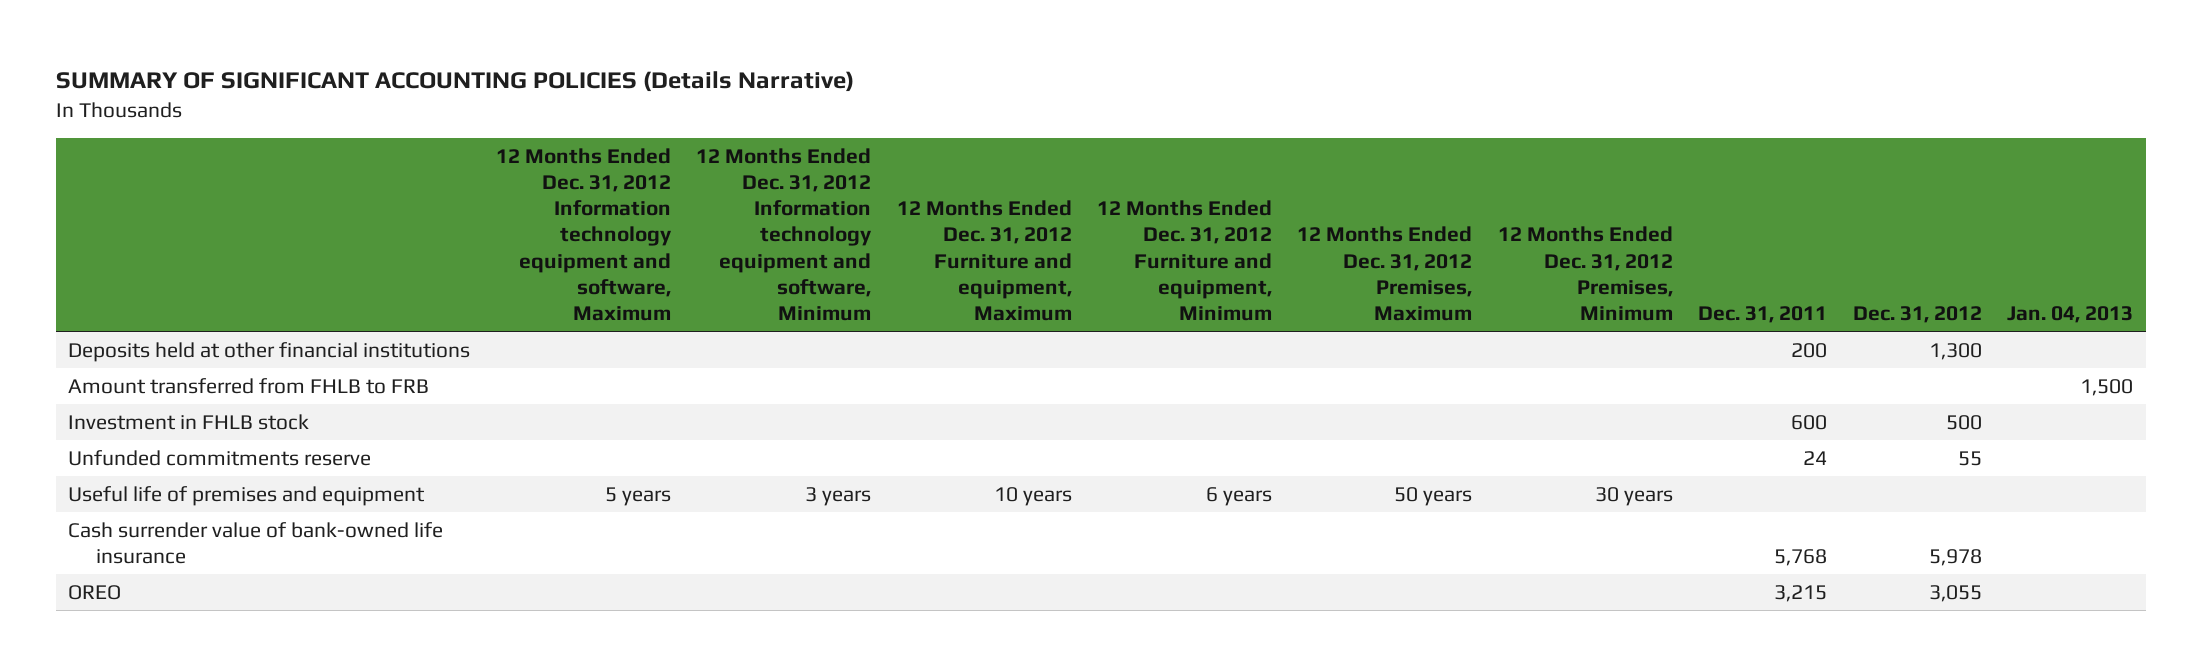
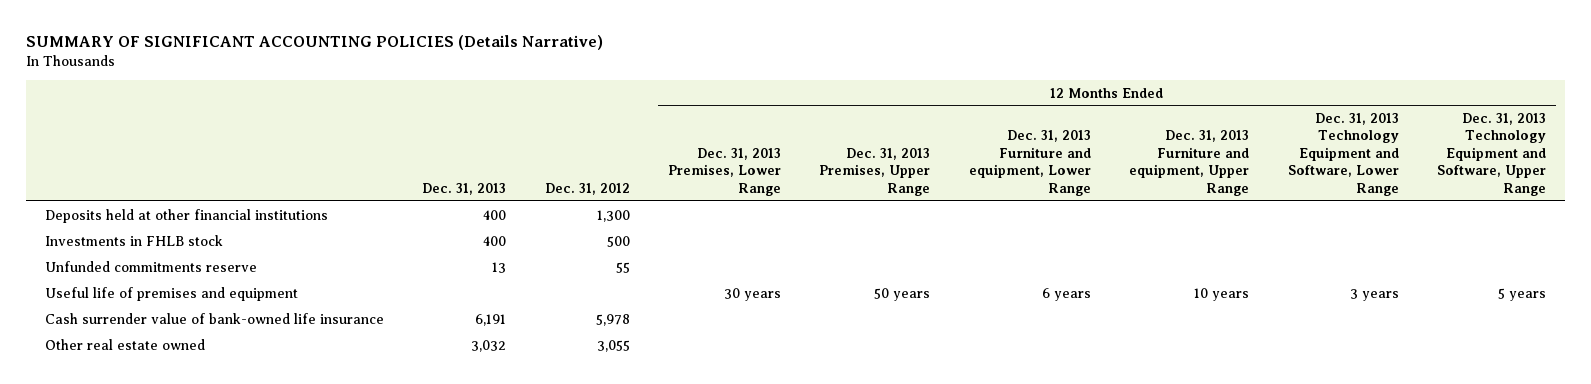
- | 12 Months Ended Dec. 31, 2012 Information technology equipment and software, Maximum | 12 Months Ended Dec. 31, 2012 Information technology equipment and software, Minimum | 12 Months Ended Dec. 31, 2012 Furniture and equipment, Maximum | 12 Months Ended Dec. 31, 2012 Furniture and equipment, Minimum | 12 Months Ended Dec. 31, 2012 Premises, Maximum | 12 Months Ended Dec. 31, 2012 Premises, Minimum | Dec. 31, 2011 | Dec. 31, 2012 | Jan. 04, 2013
+ | Dec. 31, 2013 | Dec. 31, 2012 | 12 Months Ended Dec. 31, 2013 Premises, Lower Range | 12 Months Ended Dec. 31, 2013 Premises, Upper Range | 12 Months Ended Dec. 31, 2013 Furniture and equipment, Lower Range | 12 Months Ended Dec. 31, 2013 Furniture and equipment, Upper Range | 12 Months Ended Dec. 31, 2013 Technology Equipment and Software, Lower Range | 12 Months Ended Dec. 31, 2013 Technology Equipment and Software, Upper Range
- Amount transferred from FHLB to FRB | | | | | | | | | 1,500
- Investment in FHLB stock | | | | | | | 600 | 500 |
+ Investments in FHLB stock | 400 | 500 | | | | | |
- OREO | | | | | | | 3,215 | 3,055 |
+ Other real estate owned | 3,032 | 3,055 | | | | | |

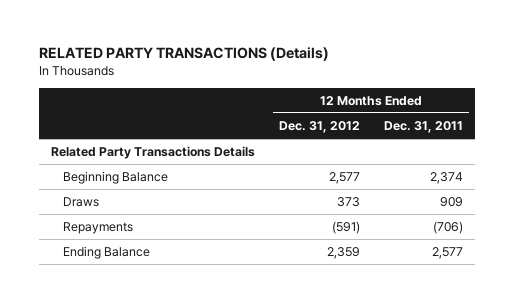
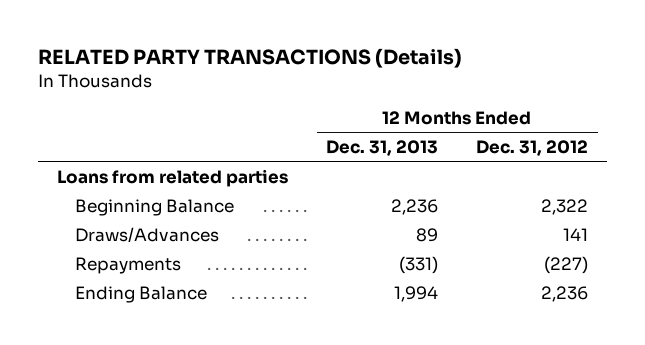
- | 12 Months Ended Dec. 31, 2012 | 12 Months Ended Dec. 31, 2011
+ | 12 Months Ended Dec. 31, 2013 | 12 Months Ended Dec. 31, 2012
- Related Party Transactions Details
- Beginning Balance | 2,577 | 2,374
- Draws | 373 | 909
- Repayments | (591) | (706)
- Ending Balance | 2,359 | 2,577
+ Loans from related parties
+ Beginning Balance | 2,236 | 2,322
+ Draws/Advances | 89 | 141
+ Repayments | (331) | (227)
+ Ending Balance | 1,994 | 2,236

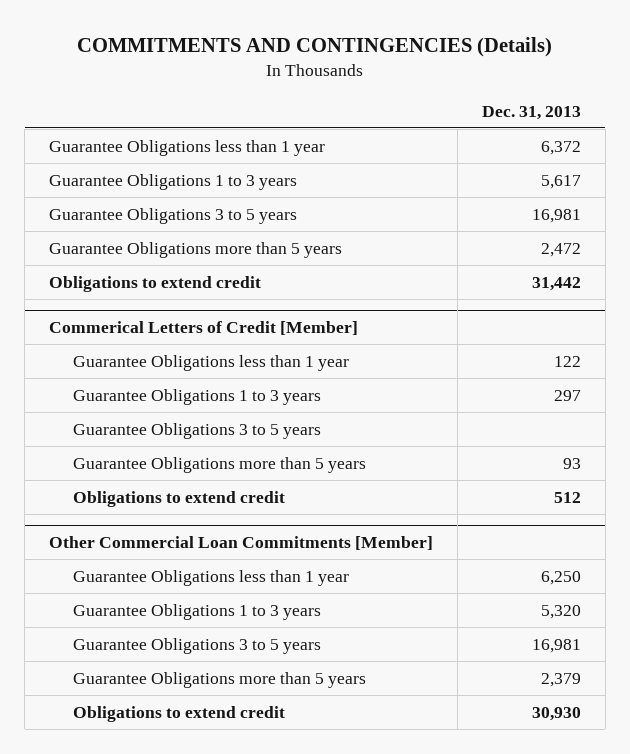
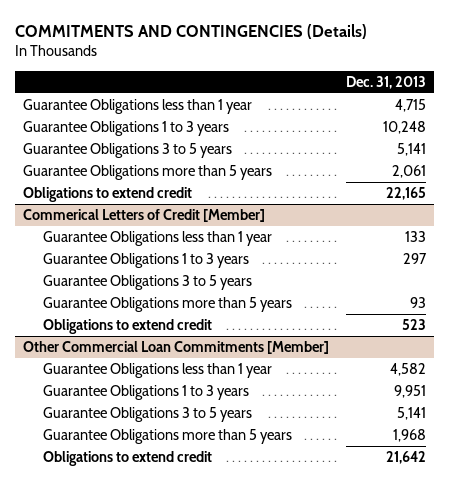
- Guarantee Obligations less than 1 year | 6,372
- Guarantee Obligations 1 to 3 years | 5,617
- Guarantee Obligations 3 to 5 years | 16,981
- Guarantee Obligations more than 5 years | 2,472
- Obligations to extend credit | 31,442
+ Guarantee Obligations less than 1 year | 4,715
+ Guarantee Obligations 1 to 3 years | 10,248
+ Guarantee Obligations 3 to 5 years | 5,141
+ Guarantee Obligations more than 5 years | 2,061
+ Obligations to extend credit | 22,165
@ Commerical Letters of Credit [Member]
- Guarantee Obligations less than 1 year | 122
+ Guarantee Obligations less than 1 year | 133
- Obligations to extend credit | 512
+ Obligations to extend credit | 523
@ Other Commercial Loan Commitments [Member]
- Guarantee Obligations less than 1 year | 6,250
- Guarantee Obligations 1 to 3 years | 5,320
- Guarantee Obligations 3 to 5 years | 16,981
- Guarantee Obligations more than 5 years | 2,379
- Obligations to extend credit | 30,930
+ Guarantee Obligations less than 1 year | 4,582
+ Guarantee Obligations 1 to 3 years | 9,951
+ Guarantee Obligations 3 to 5 years | 5,141
+ Guarantee Obligations more than 5 years | 1,968
+ Obligations to extend credit | 21,642

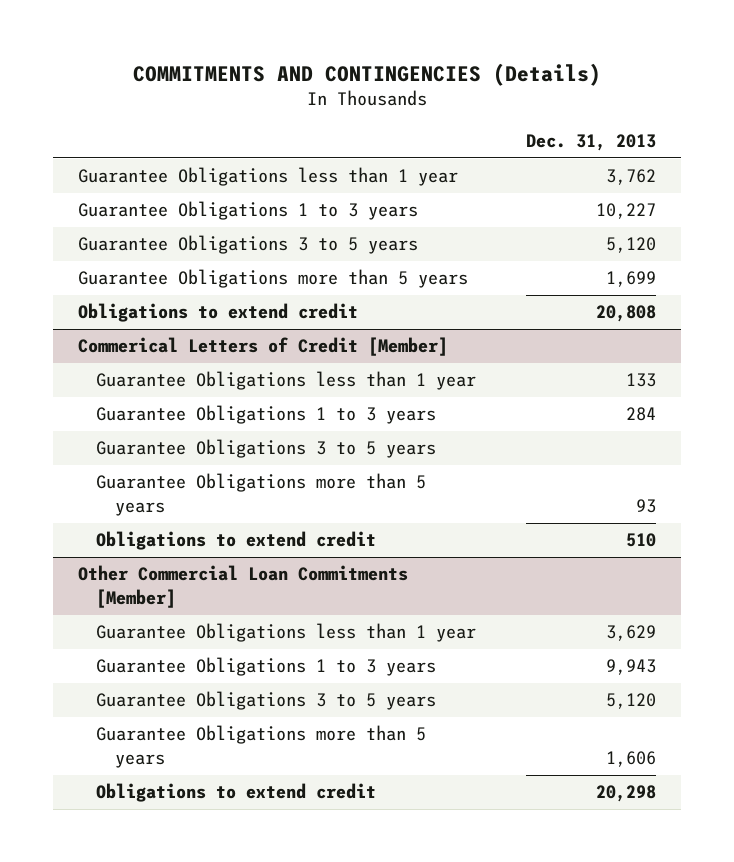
- Guarantee Obligations less than 1 year | 4,715
- Guarantee Obligations 1 to 3 years | 10,248
- Guarantee Obligations 3 to 5 years | 5,141
- Guarantee Obligations more than 5 years | 2,061
- Obligations to extend credit | 22,165
+ Guarantee Obligations less than 1 year | 3,762
+ Guarantee Obligations 1 to 3 years | 10,227
+ Guarantee Obligations 3 to 5 years | 5,120
+ Guarantee Obligations more than 5 years | 1,699
+ Obligations to extend credit | 20,808
@ Commerical Letters of Credit [Member]
- Guarantee Obligations 1 to 3 years | 297
+ Guarantee Obligations 1 to 3 years | 284
- Obligations to extend credit | 523
+ Obligations to extend credit | 510
@ Other Commercial Loan Commitments [Member]
- Guarantee Obligations less than 1 year | 4,582
- Guarantee Obligations 1 to 3 years | 9,951
- Guarantee Obligations 3 to 5 years | 5,141
- Guarantee Obligations more than 5 years | 1,968
- Obligations to extend credit | 21,642
+ Guarantee Obligations less than 1 year | 3,629
+ Guarantee Obligations 1 to 3 years | 9,943
+ Guarantee Obligations 3 to 5 years | 5,120
+ Guarantee Obligations more than 5 years | 1,606
+ Obligations to extend credit | 20,298

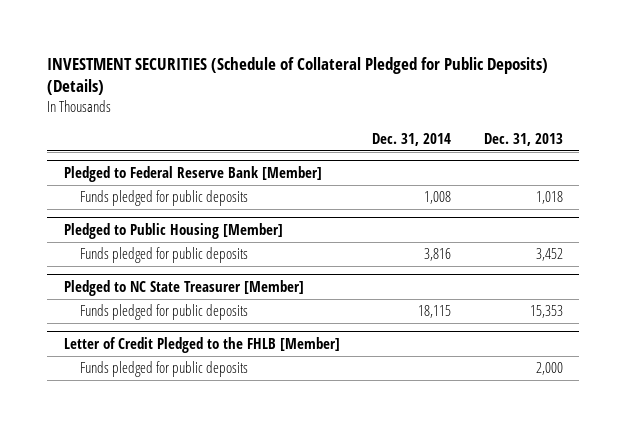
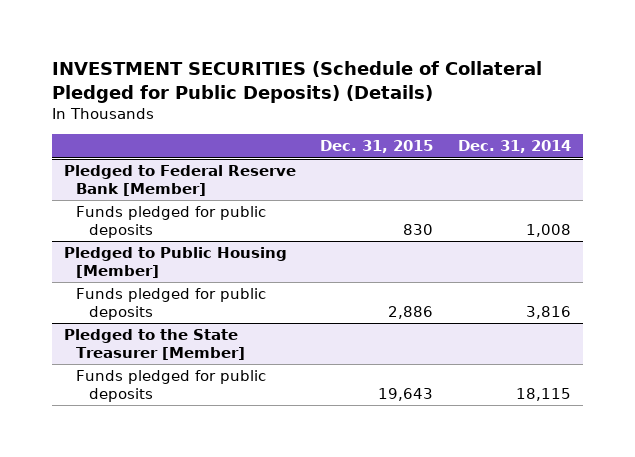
- | Dec. 31, 2014 | Dec. 31, 2013
+ | Dec. 31, 2015 | Dec. 31, 2014
- Pledged to NC State Treasurer [Member]
+ Pledged to the State Treasurer [Member]
- Letter of Credit Pledged to the FHLB [Member]
- Funds pledged for public deposits | | 2,000

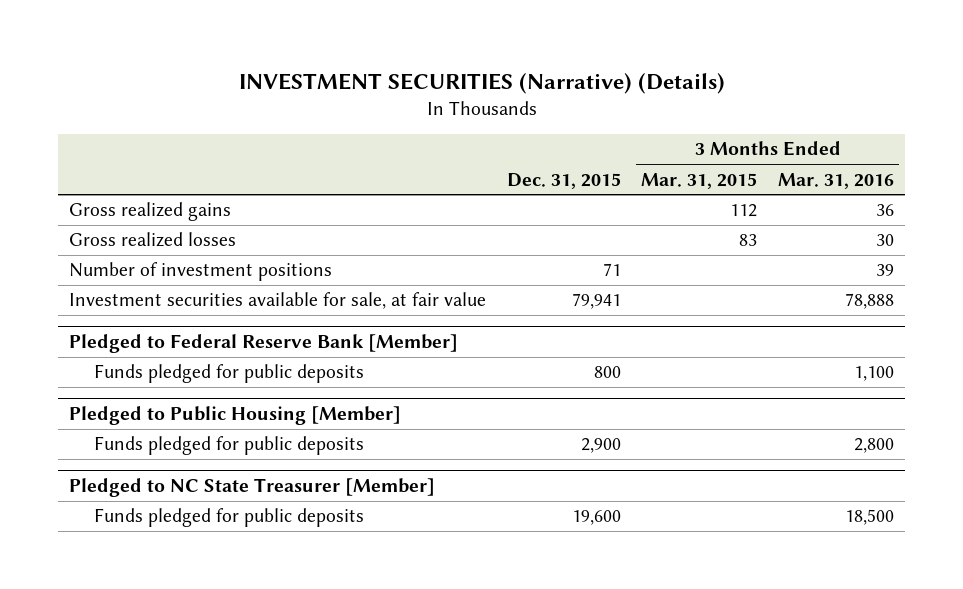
- INVESTMENT SECURITIES (Schedule of Collateral Pledged for Public Deposits) (Details)
+ INVESTMENT SECURITIES (Narrative) (Details)
- | Dec. 31, 2015 | Dec. 31, 2014
+ | Dec. 31, 2015 | 3 Months Ended Mar. 31, 2015 | 3 Months Ended Mar. 31, 2016
+ Gross realized gains | | 112 | 36
+ Gross realized losses | | 83 | 30
+ Number of investment positions | 71 | | 39
+ Investment securities available for sale, at fair value | 79,941 | | 78,888
@ Pledged to Federal Reserve Bank [Member]
- Funds pledged for public deposits | 830 | 1,008
+ Funds pledged for public deposits | 800 | | 1,100
@ Pledged to Public Housing [Member]
- Funds pledged for public deposits | 2,886 | 3,816
- Pledged to the State Treasurer [Member]
- Funds pledged for public deposits | 19,643 | 18,115
@ Pledged to Public Housing [Member]
+ Funds pledged for public deposits | 2,900 | | 2,800
+ Pledged to NC State Treasurer [Member]
+ Funds pledged for public deposits | 19,600 | | 18,500

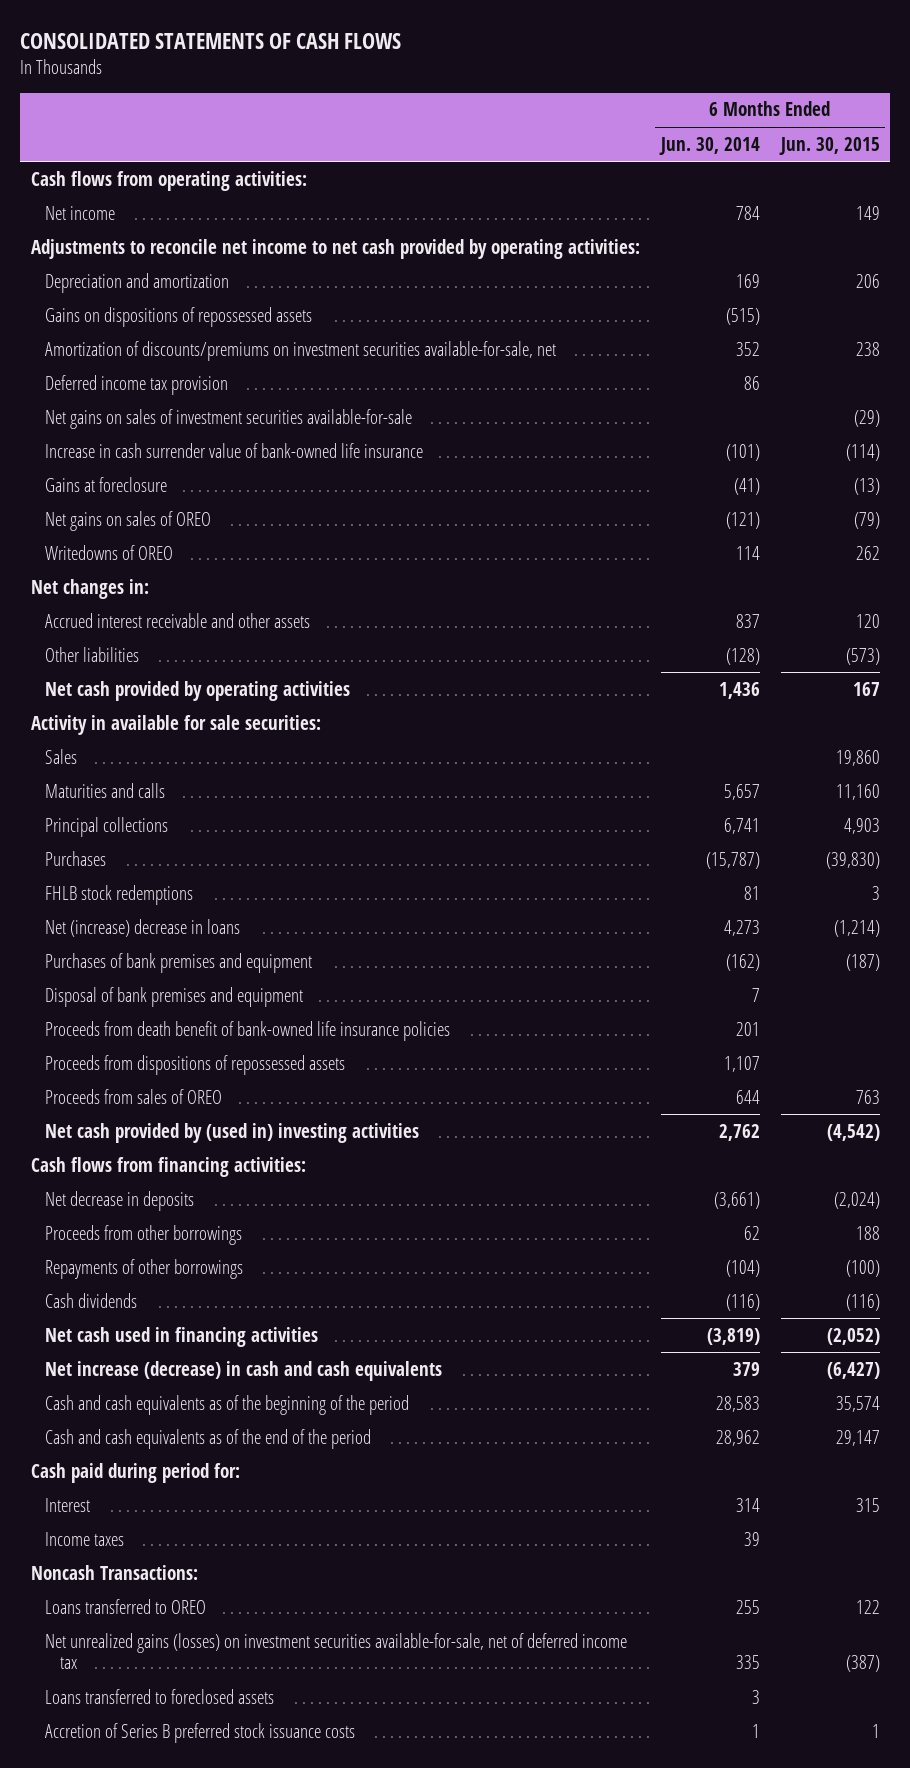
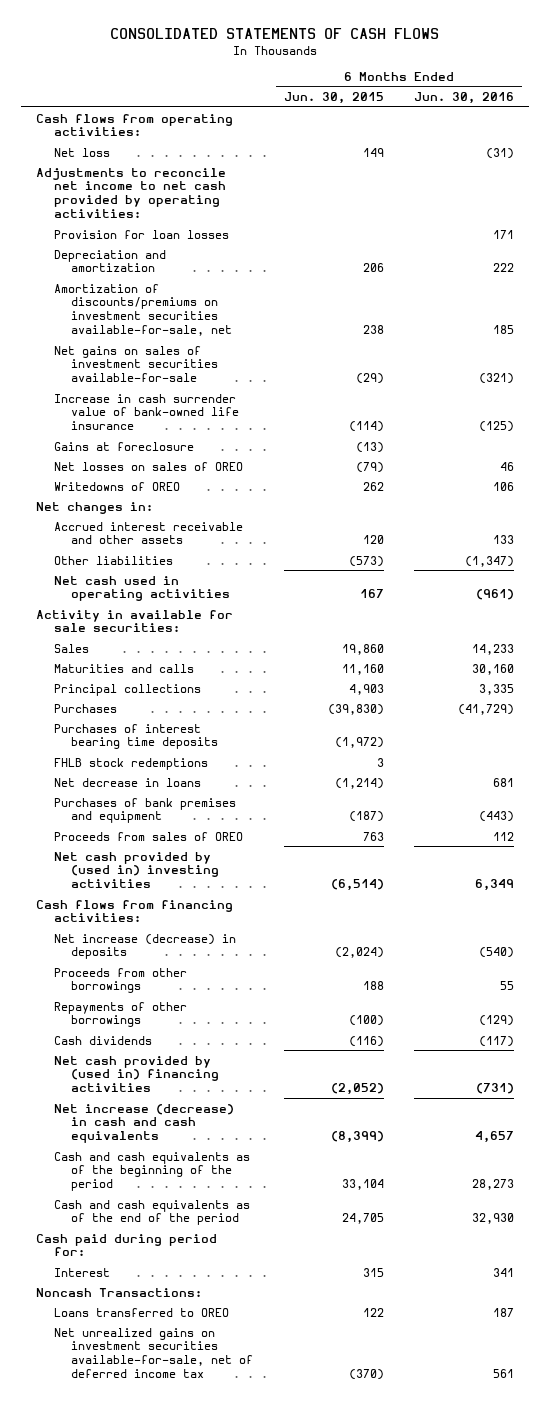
- | 6 Months Ended Jun. 30, 2014 | 6 Months Ended Jun. 30, 2015
+ | 6 Months Ended Jun. 30, 2015 | 6 Months Ended Jun. 30, 2016
- Net income | 784 | 149
+ Net loss | 149 | (31)
+ Provision for loan losses | | 171
- Gains on dispositions of repossessed assets | (515) |
- Deferred income tax provision | 86 |
- Net gains on sales of OREO | (121) | (79)
+ Net losses on sales of OREO | (79) | 46
- Net cash provided by operating activities | 1,436 | 167
+ Net cash used in operating activities | 167 | (961)
+ Purchases of interest bearing time deposits | (1,972) |
- Net (increase) decrease in loans | 4,273 | (1,214)
+ Net decrease in loans | (1,214) | 681
- Disposal of bank premises and equipment | 7 |
- Proceeds from death benefit of bank-owned life insurance policies | 201 |
- Proceeds from dispositions of repossessed assets | 1,107 |
- Net cash provided by (used in) investing activities | 2,762 | (4,542)
+ Net cash provided by (used in) investing activities | (6,514) | 6,349
- Net decrease in deposits | (3,661) | (2,024)
+ Net increase (decrease) in deposits | (2,024) | (540)
- Net cash used in financing activities | (3,819) | (2,052)
- Net increase (decrease) in cash and cash equivalents | 379 | (6,427)
- Cash and cash equivalents as of the beginning of the period | 28,583 | 35,574
- Cash and cash equivalents as of the end of the period | 28,962 | 29,147
+ Net cash provided by (used in) financing activities | (2,052) | (731)
+ Net increase (decrease) in cash and cash equivalents | (8,399) | 4,657
+ Cash and cash equivalents as of the beginning of the period | 33,104 | 28,273
+ Cash and cash equivalents as of the end of the period | 24,705 | 32,930
- Income taxes | 39 |
- Net unrealized gains (losses) on investment securities available-for-sale, net of deferred income tax | 335 | (387)
- Loans transferred to foreclosed assets | 3 |
- Accretion of Series B preferred stock issuance costs | 1 | 1
+ Net unrealized gains on investment securities available-for-sale, net of deferred income tax | (370) | 561

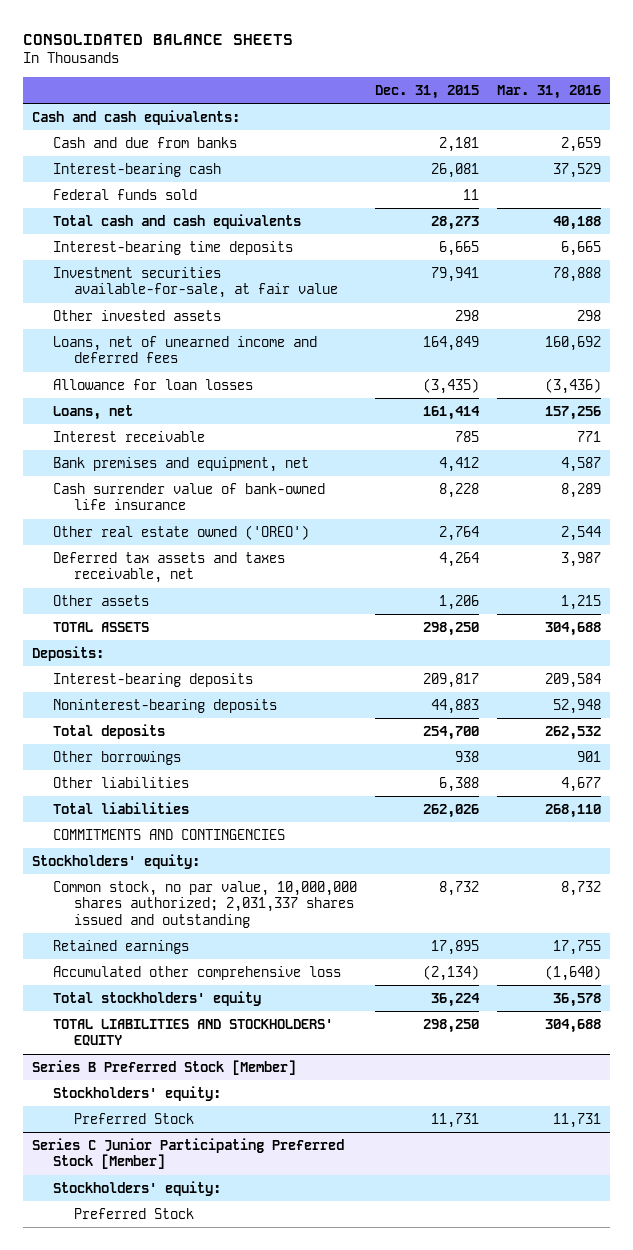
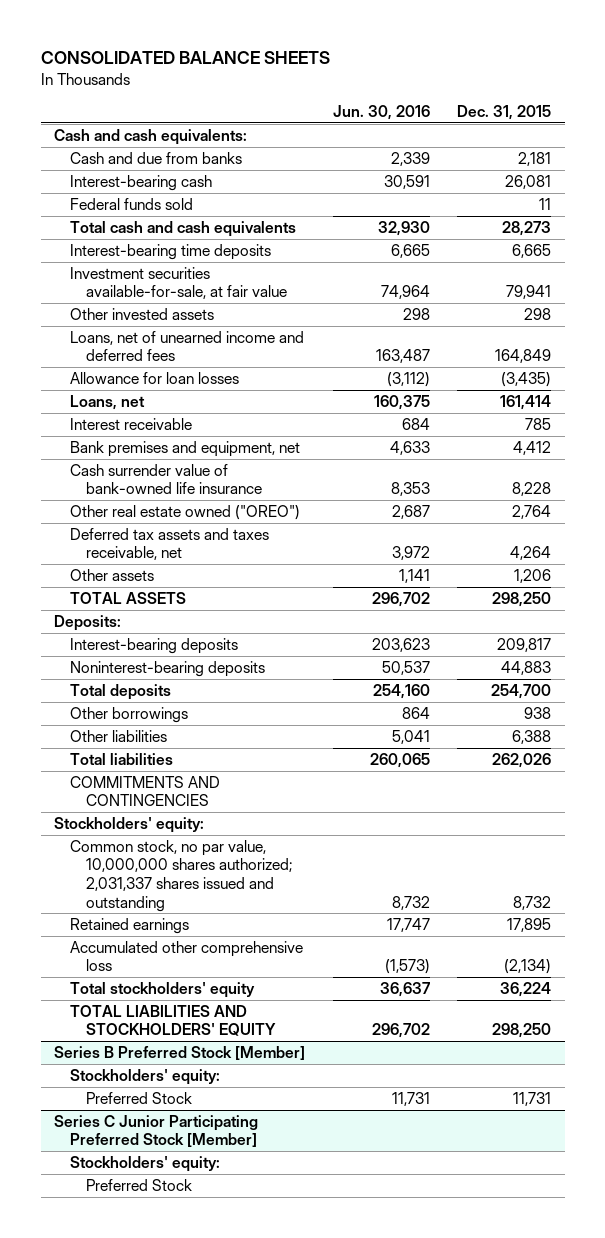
- | Dec. 31, 2015 | Mar. 31, 2016
+ | Jun. 30, 2016 | Dec. 31, 2015
- Other real estate owned ('OREO') | 2,764 | 2,544
+ Other real estate owned ("OREO") | 2,687 | 2,764

